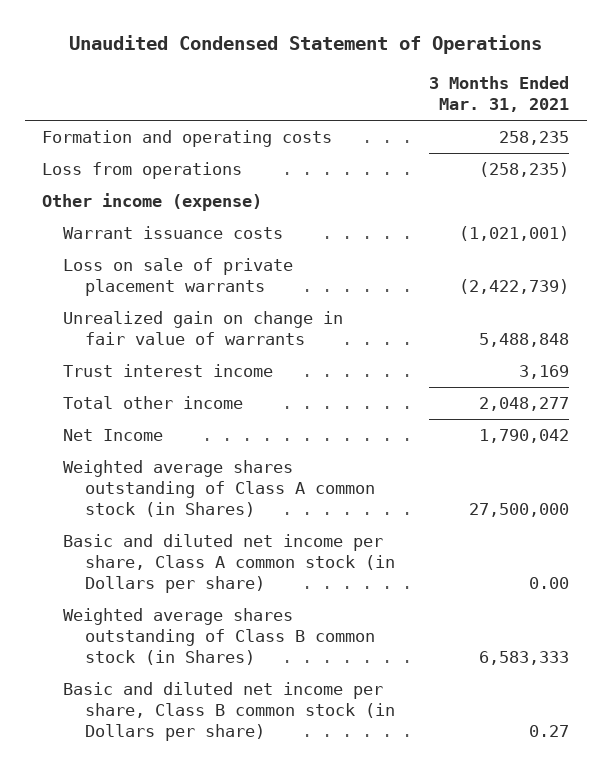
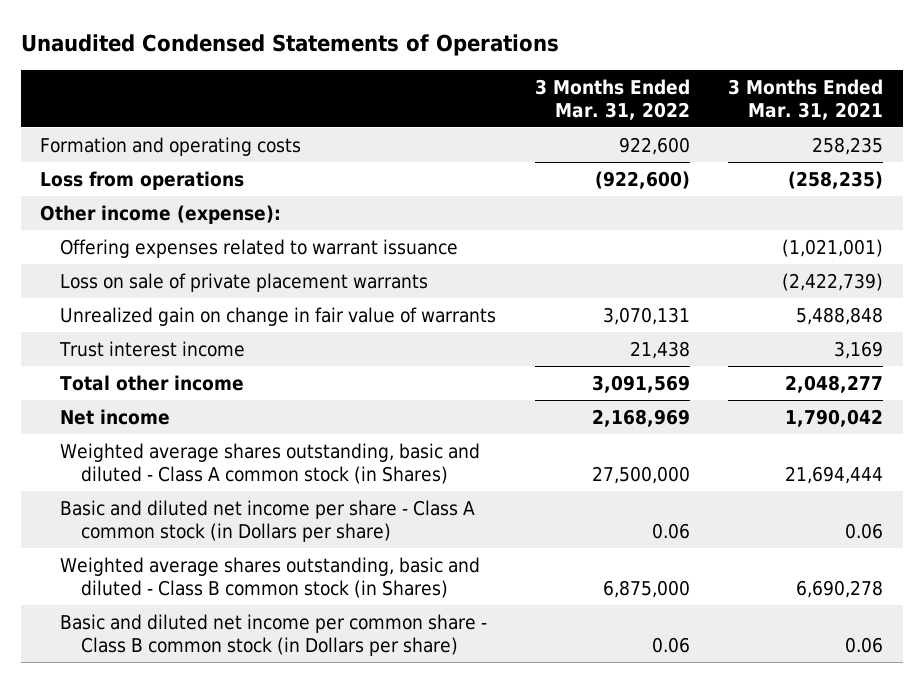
- Unaudited Condensed Statement of Operations
+ Unaudited Condensed Statements of Operations
- | 3 Months Ended Mar. 31, 2021
+ | 3 Months Ended Mar. 31, 2022 | 3 Months Ended Mar. 31, 2021
- Other income (expense)
- Warrant issuance costs | (1,021,001)
+ Other income (expense):
+ Offering expenses related to warrant issuance | | (1,021,001)
- Net Income | 1,790,042
- Weighted average shares outstanding of Class A common stock (in Shares) | 27,500,000
- Basic and diluted net income per share, Class A common stock (in Dollars per share) | 0.00
- Weighted average shares outstanding of Class B common stock (in Shares) | 6,583,333
- Basic and diluted net income per share, Class B common stock (in Dollars per share) | 0.27
+ Net income | 2,168,969 | 1,790,042
+ Weighted average shares outstanding, basic and diluted - Class A common stock (in Shares) | 27,500,000 | 21,694,444
+ Basic and diluted net income per share - Class A common stock (in Dollars per share) | 0.06 | 0.06
+ Weighted average shares outstanding, basic and diluted - Class B common stock (in Shares) | 6,875,000 | 6,690,278
+ Basic and diluted net income per common share - Class B common stock (in Dollars per share) | 0.06 | 0.06

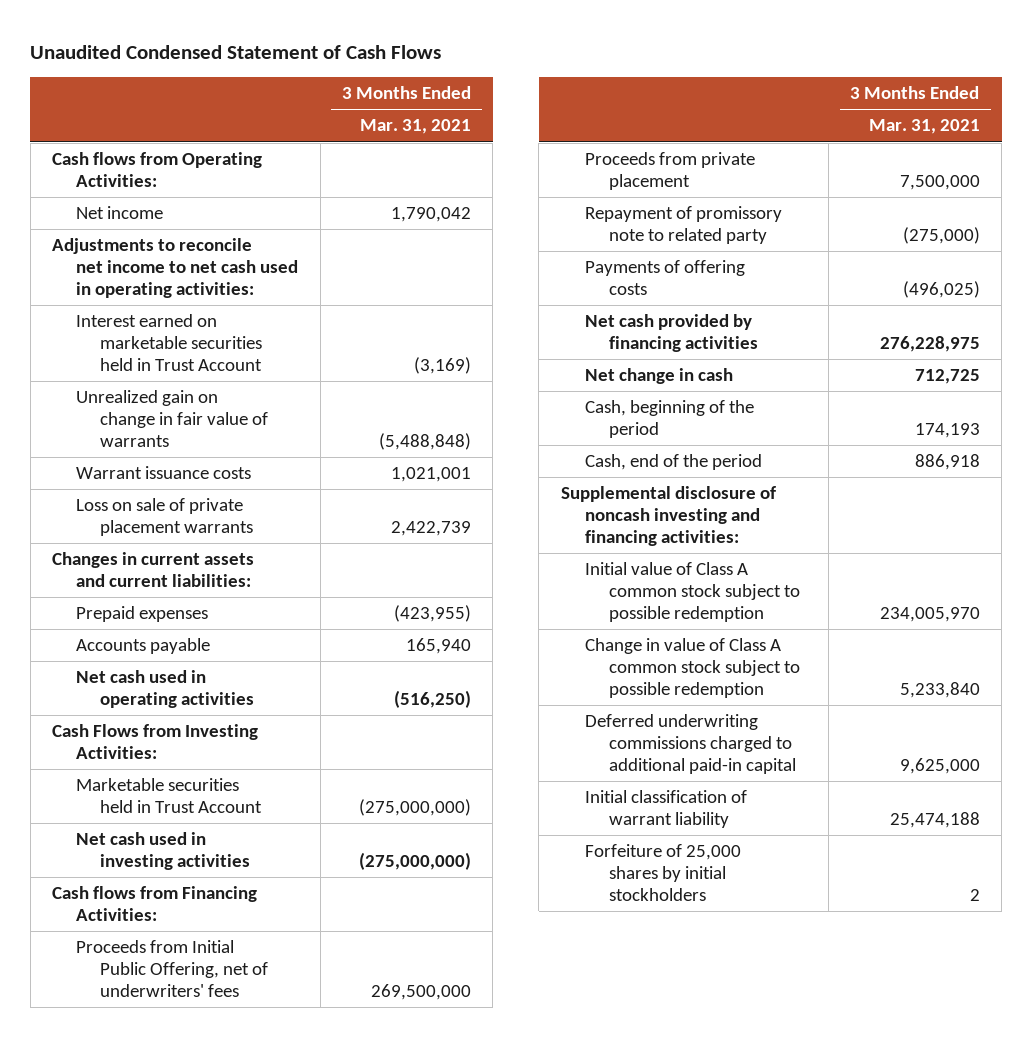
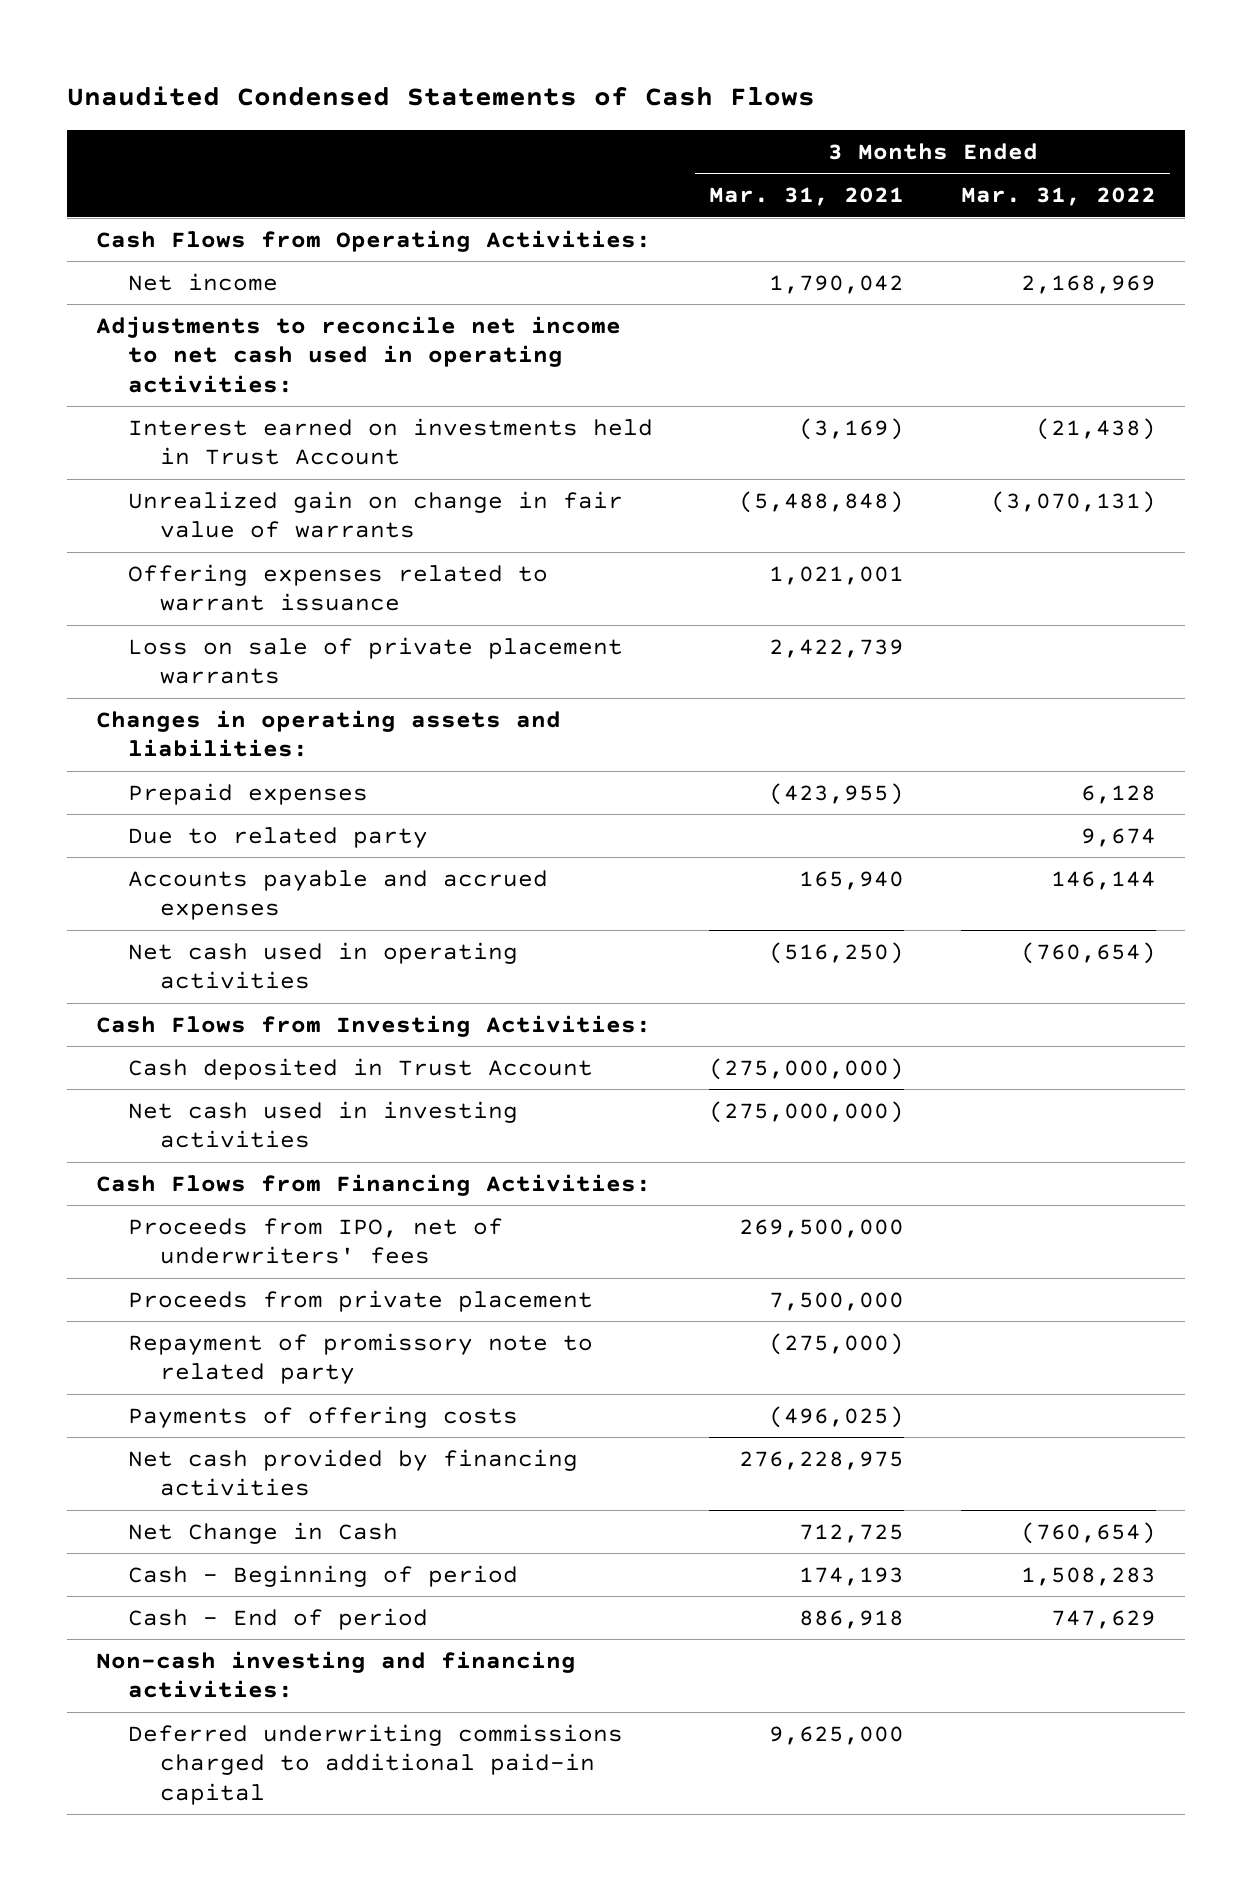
- Unaudited Condensed Statement of Cash Flows
+ Unaudited Condensed Statements of Cash Flows
- | 3 Months Ended Mar. 31, 2021
+ | 3 Months Ended Mar. 31, 2021 | 3 Months Ended Mar. 31, 2022
- Cash flows from Operating Activities:
+ Cash Flows from Operating Activities:
- Interest earned on marketable securities held in Trust Account | (3,169)
+ Interest earned on investments held in Trust Account | (3,169) | (21,438)
- Warrant issuance costs | 1,021,001
+ Offering expenses related to warrant issuance | 1,021,001 |
- Changes in current assets and current liabilities:
+ Changes in operating assets and liabilities:
- Accounts payable | 165,940
+ Due to related party | | 9,674
+ Accounts payable and accrued expenses | 165,940 | 146,144
- Marketable securities held in Trust Account | (275,000,000)
+ Cash deposited in Trust Account | (275,000,000) |
- Cash flows from Financing Activities:
- Proceeds from Initial Public Offering, net of underwriters' fees | 269,500,000
+ Cash Flows from Financing Activities:
+ Proceeds from IPO, net of underwriters' fees | 269,500,000 |
- Net change in cash | 712,725
- Cash, beginning of the period | 174,193
- Cash, end of the period | 886,918
- Supplemental disclosure of noncash investing and financing activities:
- Initial value of Class A common stock subject to possible redemption | 234,005,970
- Change in value of Class A common stock subject to possible redemption | 5,233,840
+ Net Change in Cash | 712,725 | (760,654)
+ Cash - Beginning of period | 174,193 | 1,508,283
+ Cash - End of period | 886,918 | 747,629
+ Non-cash investing and financing activities:
- Initial classification of warrant liability | 25,474,188
- Forfeiture of 25,000 shares by initial stockholders | 2

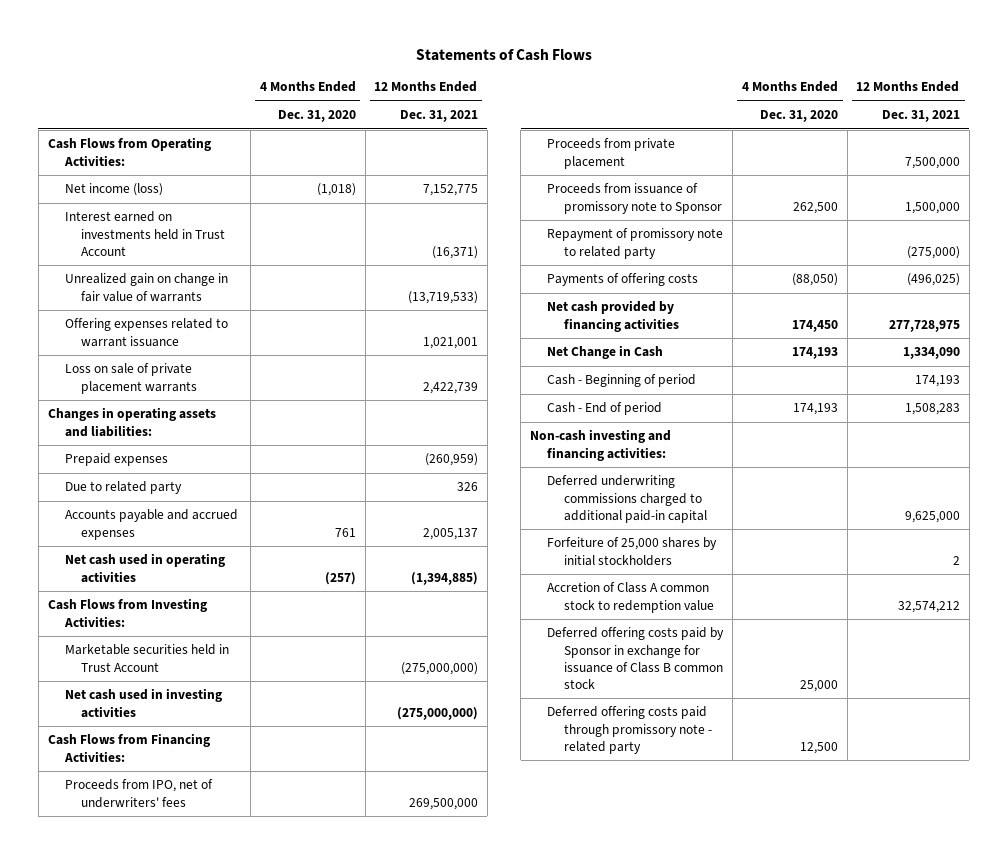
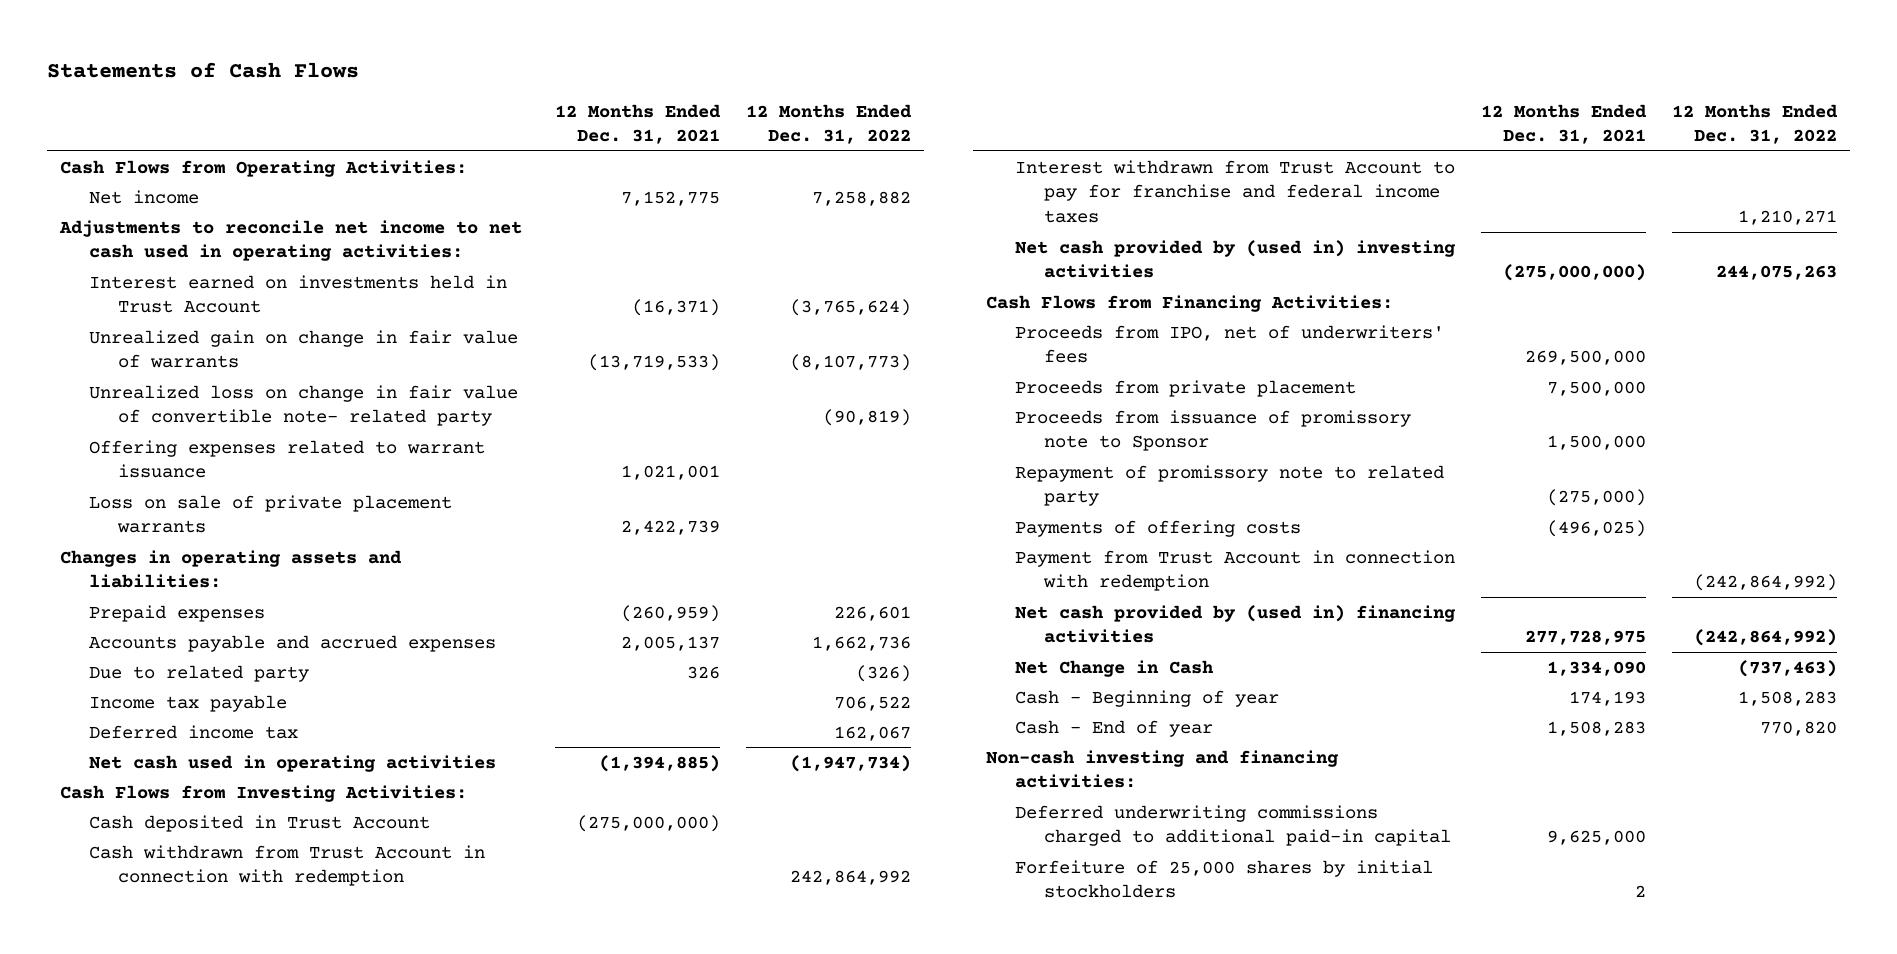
- | 4 Months Ended Dec. 31, 2020 | 12 Months Ended Dec. 31, 2021
+ | 12 Months Ended Dec. 31, 2021 | 12 Months Ended Dec. 31, 2022
- Net income (loss) | (1,018) | 7,152,775
+ Net income | 7,152,775 | 7,258,882
+ Adjustments to reconcile net income to net cash used in operating activities:
+ Unrealized loss on change in fair value of convertible note- related party | | (90,819)
moved down: Due to related party | 326 | (326)
+ Income tax payable | | 706,522
+ Deferred income tax | | 162,067
- Marketable securities held in Trust Account | | (275,000,000)
- Net cash used in investing activities | | (275,000,000)
+ Cash deposited in Trust Account | (275,000,000) |
+ Cash withdrawn from Trust Account in connection with redemption | | 242,864,992
+ Interest withdrawn from Trust Account to pay for franchise and federal income taxes | | 1,210,271
+ Net cash provided by (used in) investing activities | (275,000,000) | 244,075,263
- Net cash provided by financing activities | 174,450 | 277,728,975
+ Payment from Trust Account in connection with redemption | | (242,864,992)
+ Net cash provided by (used in) financing activities | 277,728,975 | (242,864,992)
- Cash - Beginning of period | | 174,193
- Cash - End of period | 174,193 | 1,508,283
+ Cash - Beginning of year | 174,193 | 1,508,283
+ Cash - End of year | 1,508,283 | 770,820
- Accretion of Class A common stock to redemption value | | 32,574,212
- Deferred offering costs paid by Sponsor in exchange for issuance of Class B common stock | 25,000 |
- Deferred offering costs paid through promissory note - related party | 12,500 |

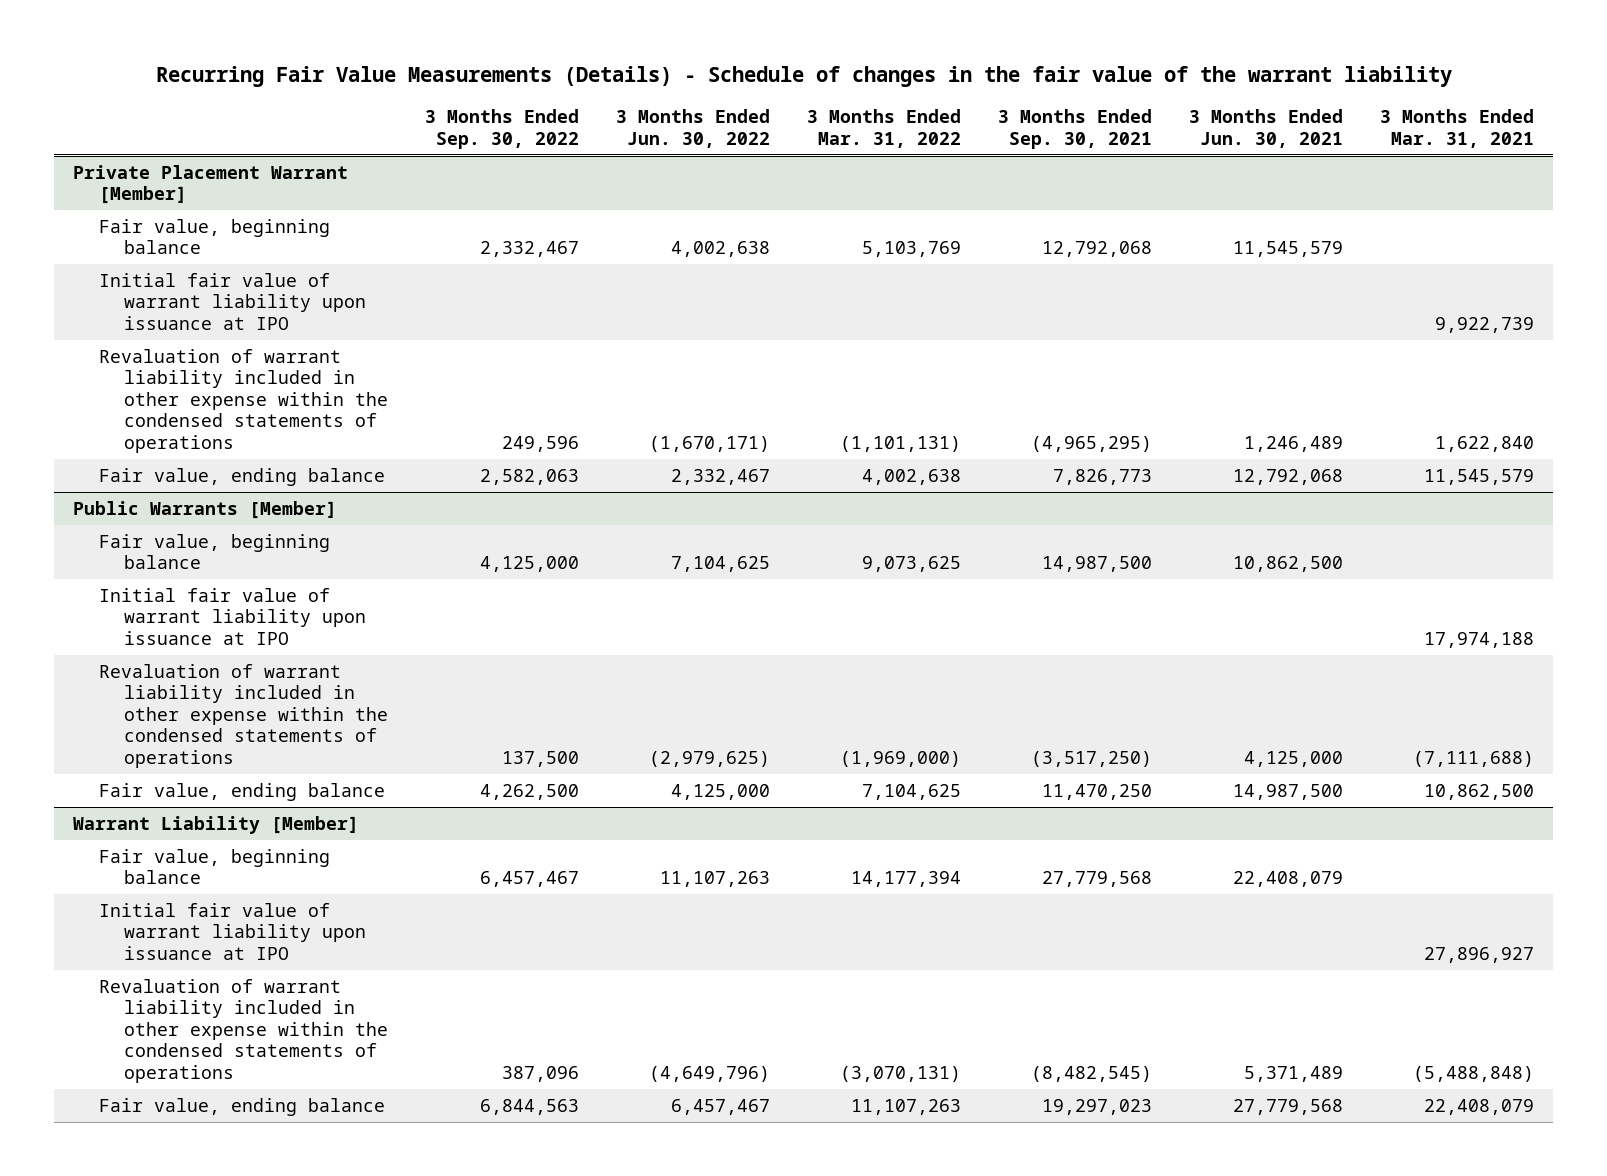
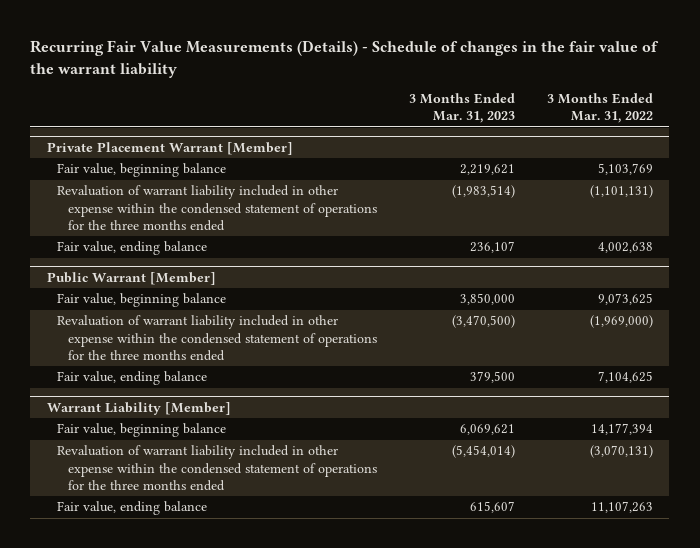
- | 3 Months Ended Sep. 30, 2022 | 3 Months Ended Jun. 30, 2022 | 3 Months Ended Mar. 31, 2022 | 3 Months Ended Sep. 30, 2021 | 3 Months Ended Jun. 30, 2021 | 3 Months Ended Mar. 31, 2021
+ | 3 Months Ended Mar. 31, 2023 | 3 Months Ended Mar. 31, 2022
@ Private Placement Warrant [Member]
- Initial fair value of warrant liability upon issuance at IPO | | | | | | 9,922,739
- Revaluation of warrant liability included in other expense within the condensed statements of operations | 249,596 | (1,670,171) | (1,101,131) | (4,965,295) | 1,246,489 | 1,622,840
+ Revaluation of warrant liability included in other expense within the condensed statement of operations for the three months ended | (1,983,514) | (1,101,131)
- Public Warrants [Member]
+ Public Warrant [Member]
- Initial fair value of warrant liability upon issuance at IPO | | | | | | 17,974,188
- Revaluation of warrant liability included in other expense within the condensed statements of operations | 137,500 | (2,979,625) | (1,969,000) | (3,517,250) | 4,125,000 | (7,111,688)
+ Revaluation of warrant liability included in other expense within the condensed statement of operations for the three months ended | (3,470,500) | (1,969,000)
@ Warrant Liability [Member]
- Initial fair value of warrant liability upon issuance at IPO | | | | | | 27,896,927
- Revaluation of warrant liability included in other expense within the condensed statements of operations | 387,096 | (4,649,796) | (3,070,131) | (8,482,545) | 5,371,489 | (5,488,848)
+ Revaluation of warrant liability included in other expense within the condensed statement of operations for the three months ended | (5,454,014) | (3,070,131)

